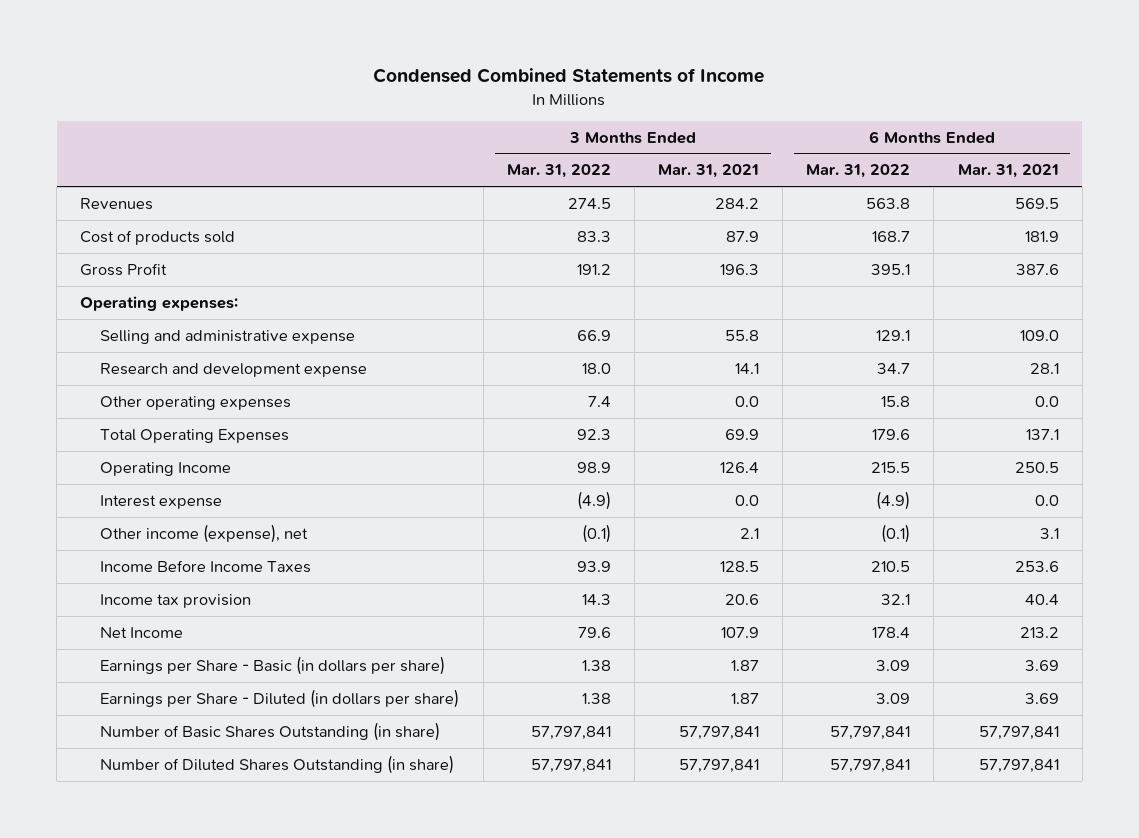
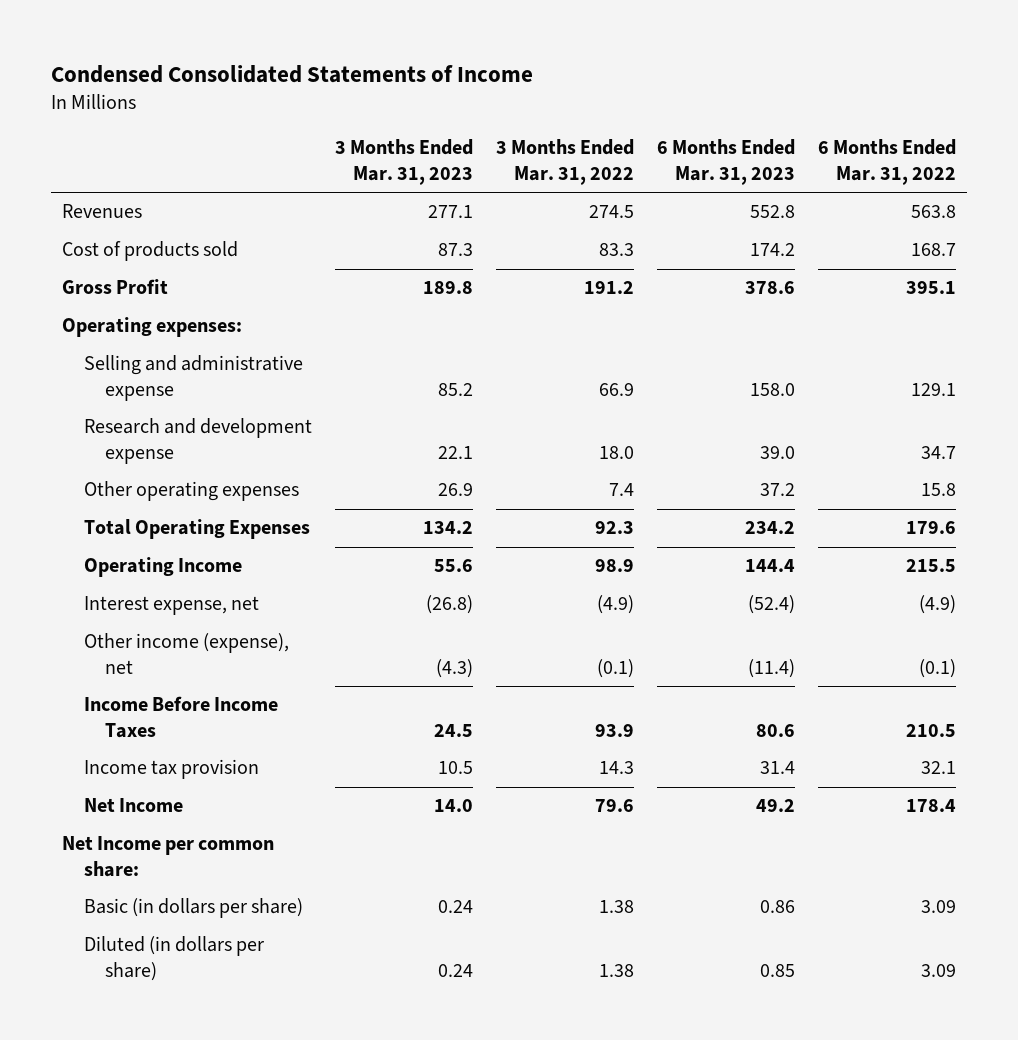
- Condensed Combined Statements of Income
+ Condensed Consolidated Statements of Income
- | 3 Months Ended Mar. 31, 2022 | 3 Months Ended Mar. 31, 2021 | 6 Months Ended Mar. 31, 2022 | 6 Months Ended Mar. 31, 2021
+ | 3 Months Ended Mar. 31, 2023 | 3 Months Ended Mar. 31, 2022 | 6 Months Ended Mar. 31, 2023 | 6 Months Ended Mar. 31, 2022
- Interest expense | (4.9) | 0.0 | (4.9) | 0.0
+ Interest expense, net | (26.8) | (4.9) | (52.4) | (4.9)
- Earnings per Share - Basic (in dollars per share) | 1.38 | 1.87 | 3.09 | 3.69
- Earnings per Share - Diluted (in dollars per share) | 1.38 | 1.87 | 3.09 | 3.69
- Number of Basic Shares Outstanding (in share) | 57,797,841 | 57,797,841 | 57,797,841 | 57,797,841
- Number of Diluted Shares Outstanding (in share) | 57,797,841 | 57,797,841 | 57,797,841 | 57,797,841
+ Net Income per common share:
+ Basic (in dollars per share) | 0.24 | 1.38 | 0.86 | 3.09
+ Diluted (in dollars per share) | 0.24 | 1.38 | 0.85 | 3.09

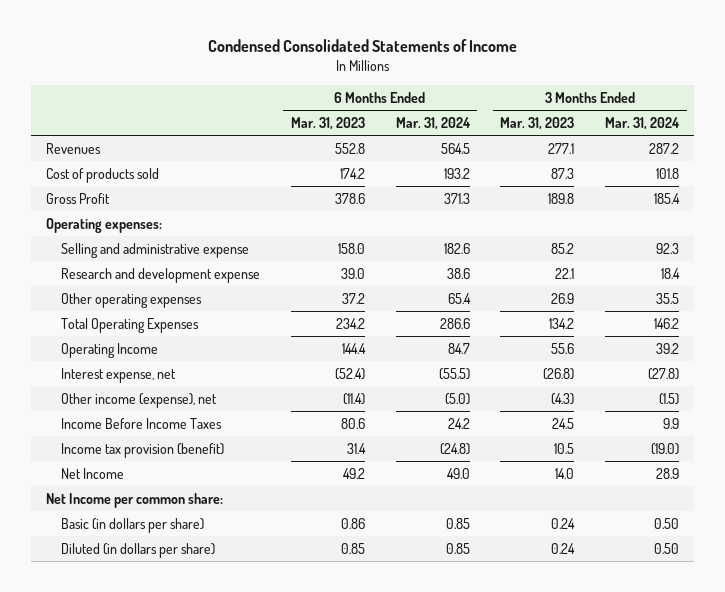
- | 3 Months Ended Mar. 31, 2023 | 3 Months Ended Mar. 31, 2022 | 6 Months Ended Mar. 31, 2023 | 6 Months Ended Mar. 31, 2022
+ | 6 Months Ended Mar. 31, 2023 | 6 Months Ended Mar. 31, 2024 | 3 Months Ended Mar. 31, 2023 | 3 Months Ended Mar. 31, 2024
- Income tax provision | 10.5 | 14.3 | 31.4 | 32.1
+ Income tax provision (benefit) | 31.4 | (24.8) | 10.5 | (19.0)

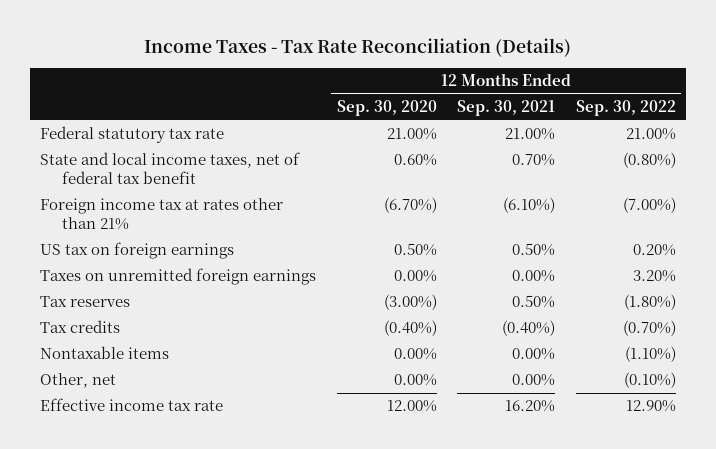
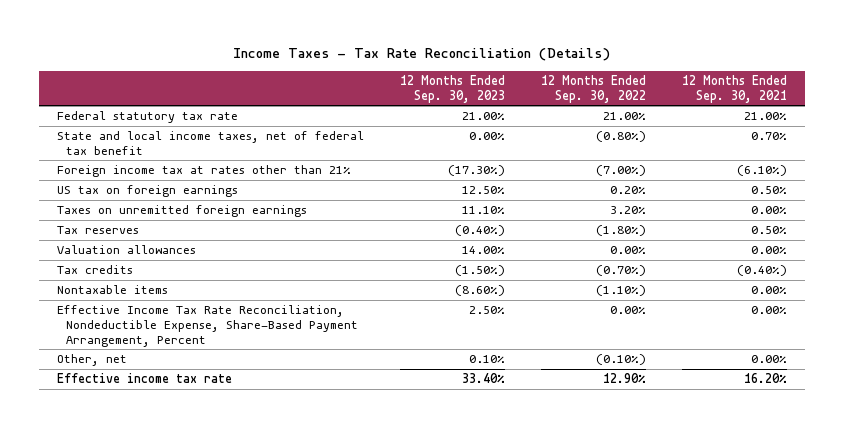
- | 12 Months Ended Sep. 30, 2020 | 12 Months Ended Sep. 30, 2021 | 12 Months Ended Sep. 30, 2022
+ | 12 Months Ended Sep. 30, 2023 | 12 Months Ended Sep. 30, 2022 | 12 Months Ended Sep. 30, 2021
+ Valuation allowances | 14.00% | 0.00% | 0.00%
+ Effective Income Tax Rate Reconciliation, Nondeductible Expense, Share-Based Payment Arrangement, Percent | 2.50% | 0.00% | 0.00%

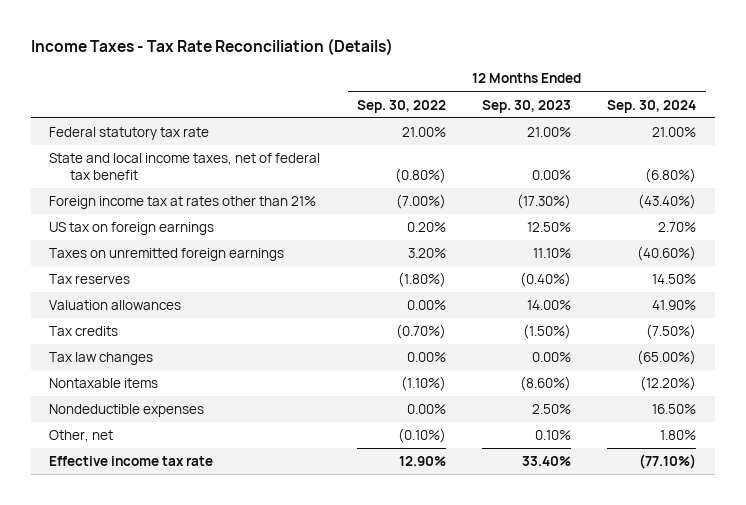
- | 12 Months Ended Sep. 30, 2023 | 12 Months Ended Sep. 30, 2022 | 12 Months Ended Sep. 30, 2021
+ | 12 Months Ended Sep. 30, 2022 | 12 Months Ended Sep. 30, 2023 | 12 Months Ended Sep. 30, 2024
+ Tax law changes | 0.00% | 0.00% | (65.00%)
- Effective Income Tax Rate Reconciliation, Nondeductible Expense, Share-Based Payment Arrangement, Percent | 2.50% | 0.00% | 0.00%
+ Nondeductible expenses | 0.00% | 2.50% | 16.50%

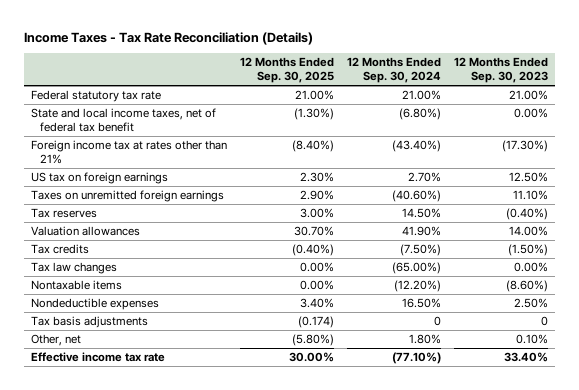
- | 12 Months Ended Sep. 30, 2022 | 12 Months Ended Sep. 30, 2023 | 12 Months Ended Sep. 30, 2024
+ | 12 Months Ended Sep. 30, 2025 | 12 Months Ended Sep. 30, 2024 | 12 Months Ended Sep. 30, 2023
+ Tax basis adjustments | (0.174) | 0 | 0

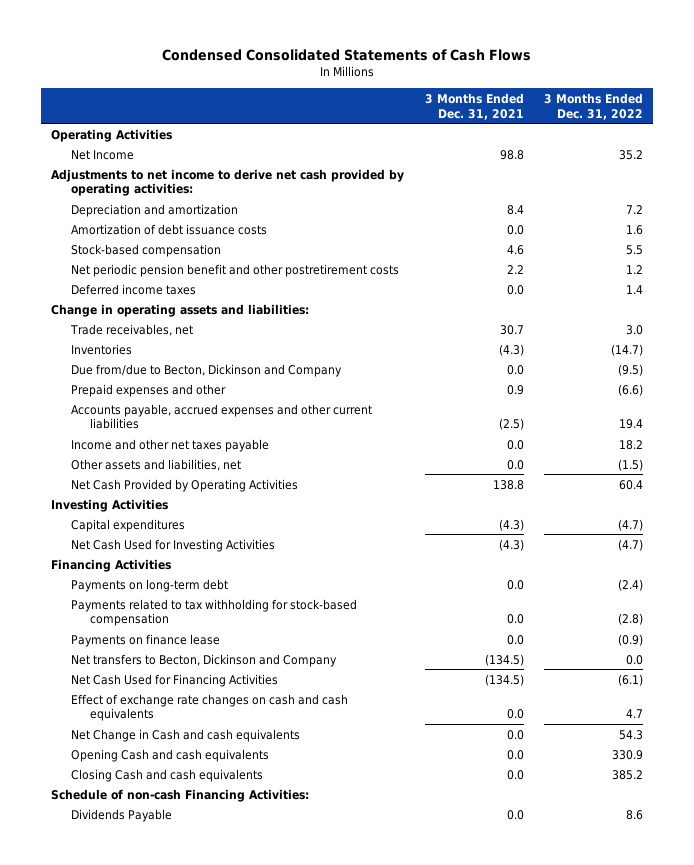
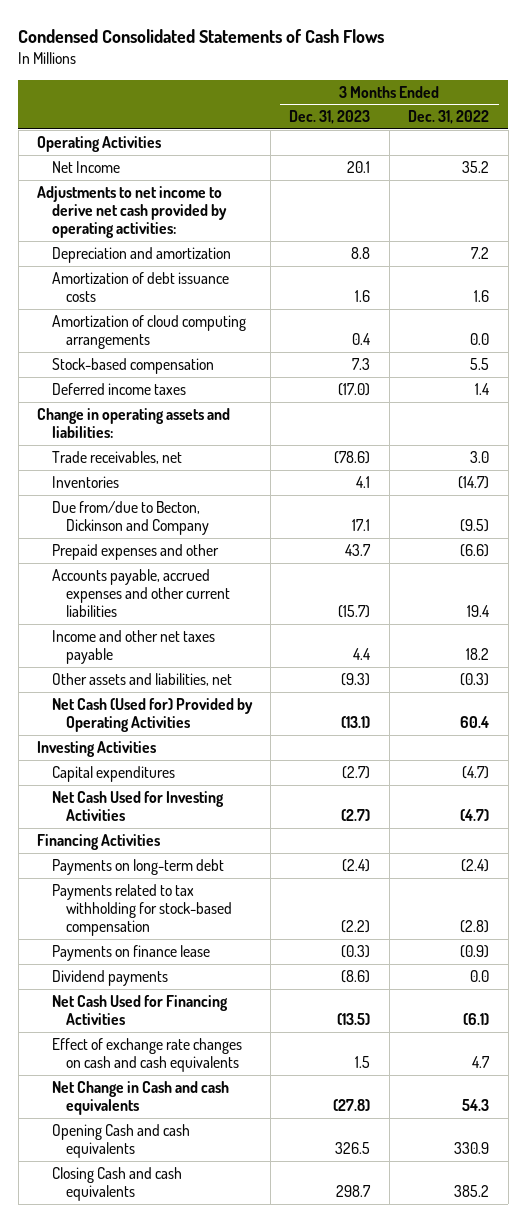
- | 3 Months Ended Dec. 31, 2021 | 3 Months Ended Dec. 31, 2022
+ | 3 Months Ended Dec. 31, 2023 | 3 Months Ended Dec. 31, 2022
+ Amortization of cloud computing arrangements | 0.4 | 0.0
- Net periodic pension benefit and other postretirement costs | 2.2 | 1.2
- Other assets and liabilities, net | 0.0 | (1.5)
- Net Cash Provided by Operating Activities | 138.8 | 60.4
+ Other assets and liabilities, net | (9.3) | (0.3)
+ Net Cash (Used for) Provided by Operating Activities | (13.1) | 60.4
- Net transfers to Becton, Dickinson and Company | (134.5) | 0.0
+ Dividend payments | (8.6) | 0.0
- Schedule of non-cash Financing Activities:
- Dividends Payable | 0.0 | 8.6

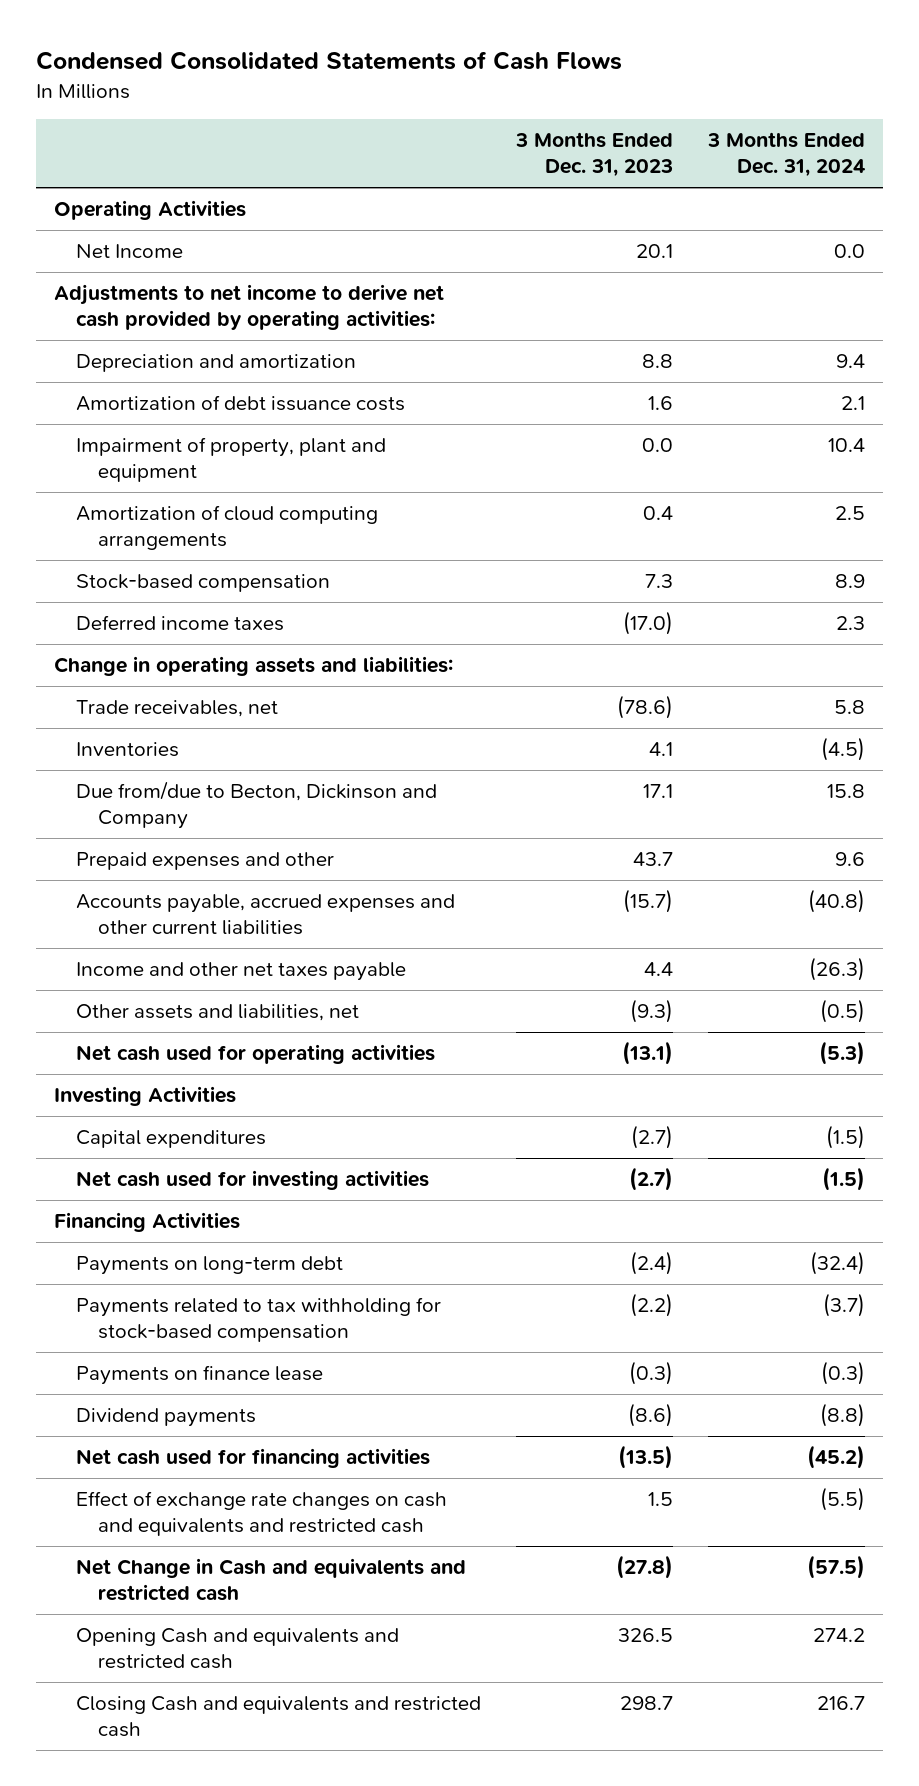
- | 3 Months Ended Dec. 31, 2023 | 3 Months Ended Dec. 31, 2022
+ | 3 Months Ended Dec. 31, 2023 | 3 Months Ended Dec. 31, 2024
+ Impairment of property, plant and equipment | 0.0 | 10.4
- Net Cash (Used for) Provided by Operating Activities | (13.1) | 60.4
+ Net cash used for operating activities | (13.1) | (5.3)
- Net Cash Used for Investing Activities | (2.7) | (4.7)
+ Net cash used for investing activities | (2.7) | (1.5)
- Net Cash Used for Financing Activities | (13.5) | (6.1)
- Effect of exchange rate changes on cash and cash equivalents | 1.5 | 4.7
- Net Change in Cash and cash equivalents | (27.8) | 54.3
- Opening Cash and cash equivalents | 326.5 | 330.9
- Closing Cash and cash equivalents | 298.7 | 385.2
+ Net cash used for financing activities | (13.5) | (45.2)
+ Effect of exchange rate changes on cash and equivalents and restricted cash | 1.5 | (5.5)
+ Net Change in Cash and equivalents and restricted cash | (27.8) | (57.5)
+ Opening Cash and equivalents and restricted cash | 326.5 | 274.2
+ Closing Cash and equivalents and restricted cash | 298.7 | 216.7

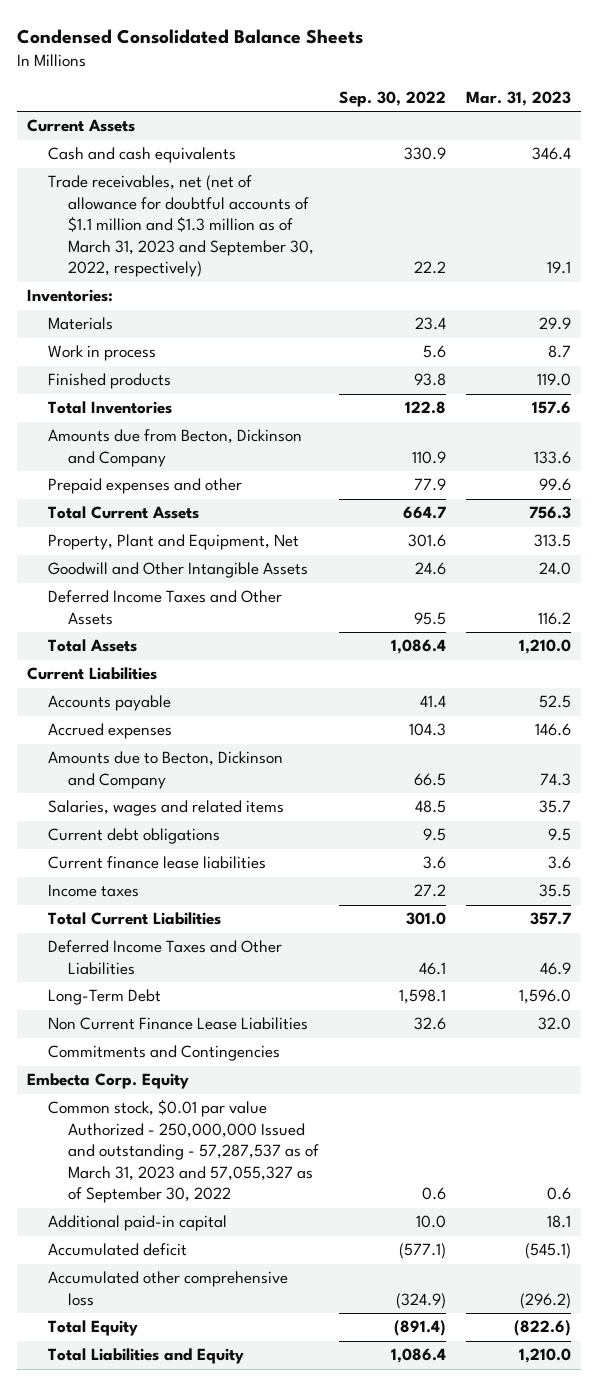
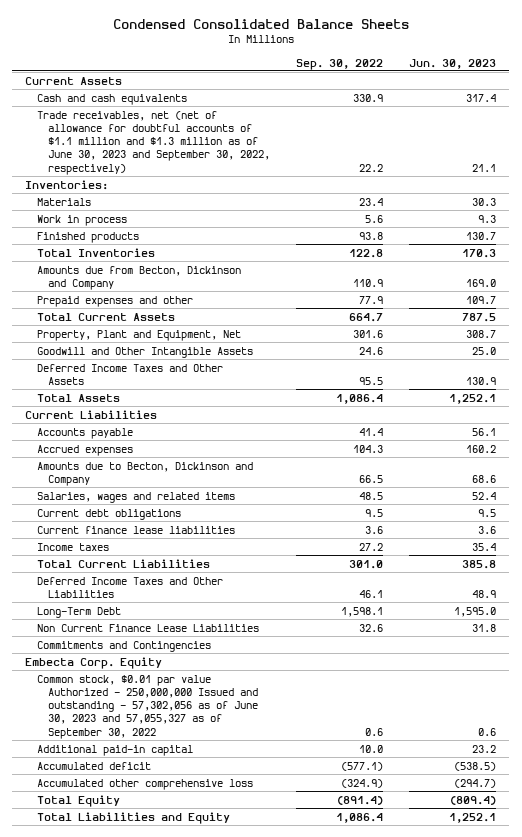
- | Sep. 30, 2022 | Mar. 31, 2023
+ | Sep. 30, 2022 | Jun. 30, 2023
- Trade receivables, net (net of allowance for doubtful accounts of $1.1 million and $1.3 million as of March 31, 2023 and September 30, 2022, respectively) | 22.2 | 19.1
+ Trade receivables, net (net of allowance for doubtful accounts of $1.1 million and $1.3 million as of June 30, 2023 and September 30, 2022, respectively) | 22.2 | 21.1
- Common stock, $0.01 par value Authorized - 250,000,000 Issued and outstanding - 57,287,537 as of March 31, 2023 and 57,055,327 as of September 30, 2022 | 0.6 | 0.6
+ Common stock, $0.01 par value Authorized - 250,000,000 Issued and outstanding - 57,302,056 as of June 30, 2023 and 57,055,327 as of September 30, 2022 | 0.6 | 0.6

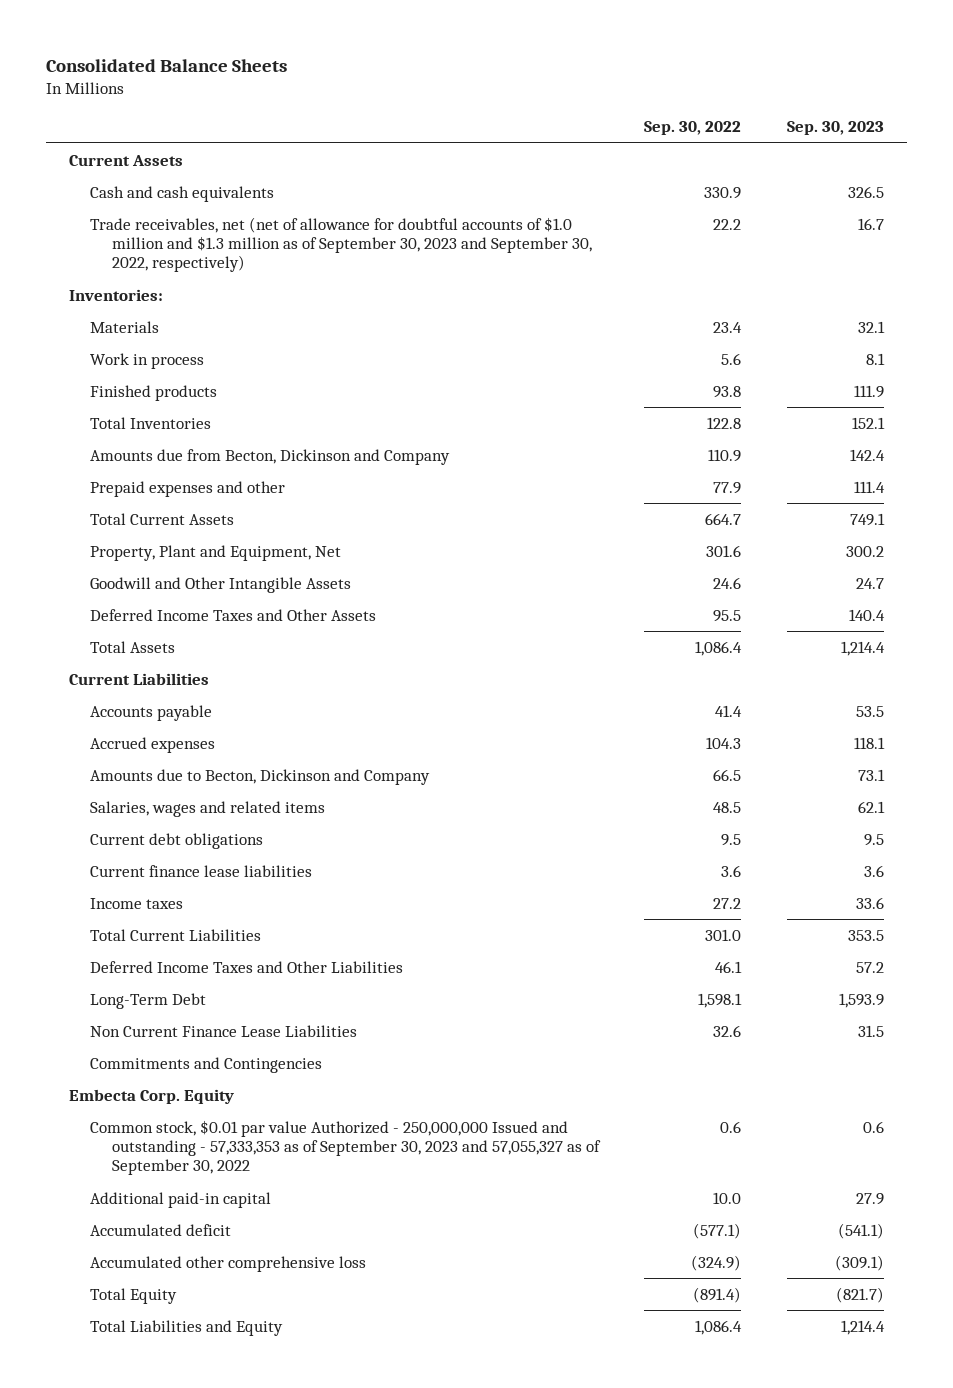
- Condensed Consolidated Balance Sheets
+ Consolidated Balance Sheets
- | Sep. 30, 2022 | Jun. 30, 2023
+ | Sep. 30, 2022 | Sep. 30, 2023
- Trade receivables, net (net of allowance for doubtful accounts of $1.1 million and $1.3 million as of June 30, 2023 and September 30, 2022, respectively) | 22.2 | 21.1
+ Trade receivables, net (net of allowance for doubtful accounts of $1.0 million and $1.3 million as of September 30, 2023 and September 30, 2022, respectively) | 22.2 | 16.7
- Common stock, $0.01 par value Authorized - 250,000,000 Issued and outstanding - 57,302,056 as of June 30, 2023 and 57,055,327 as of September 30, 2022 | 0.6 | 0.6
+ Common stock, $0.01 par value Authorized - 250,000,000 Issued and outstanding - 57,333,353 as of September 30, 2023 and 57,055,327 as of September 30, 2022 | 0.6 | 0.6

